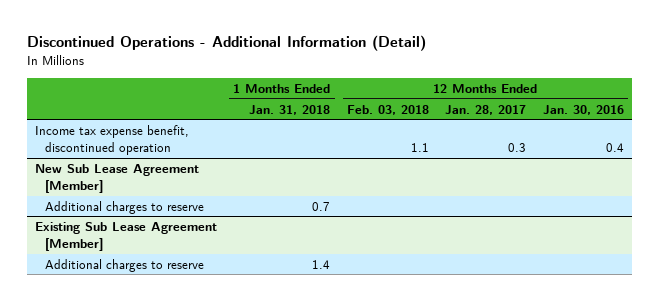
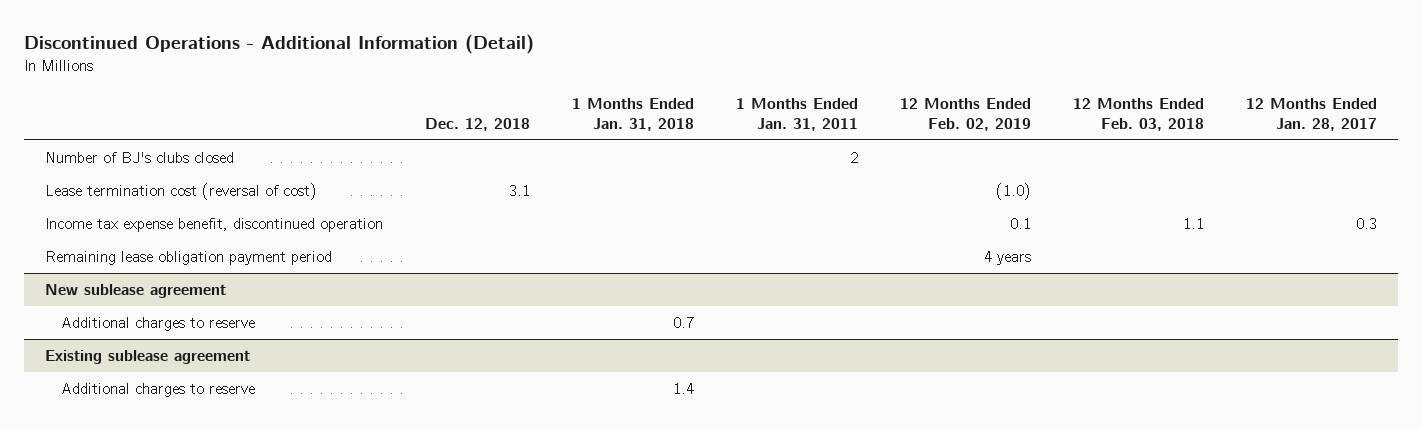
- | 1 Months Ended Jan. 31, 2018 | 12 Months Ended Feb. 03, 2018 | 12 Months Ended Jan. 28, 2017 | 12 Months Ended Jan. 30, 2016
+ | Dec. 12, 2018 | 1 Months Ended Jan. 31, 2018 | 1 Months Ended Jan. 31, 2011 | 12 Months Ended Feb. 02, 2019 | 12 Months Ended Feb. 03, 2018 | 12 Months Ended Jan. 28, 2017
+ Number of BJ's clubs closed | | | 2 | | |
+ Lease termination cost (reversal of cost) | 3.1 | | | (1.0) | |
- New Sub Lease Agreement [Member]
+ Remaining lease obligation payment period | | | | 4 years | |
+ New sublease agreement
- Existing Sub Lease Agreement [Member]
+ Existing sublease agreement

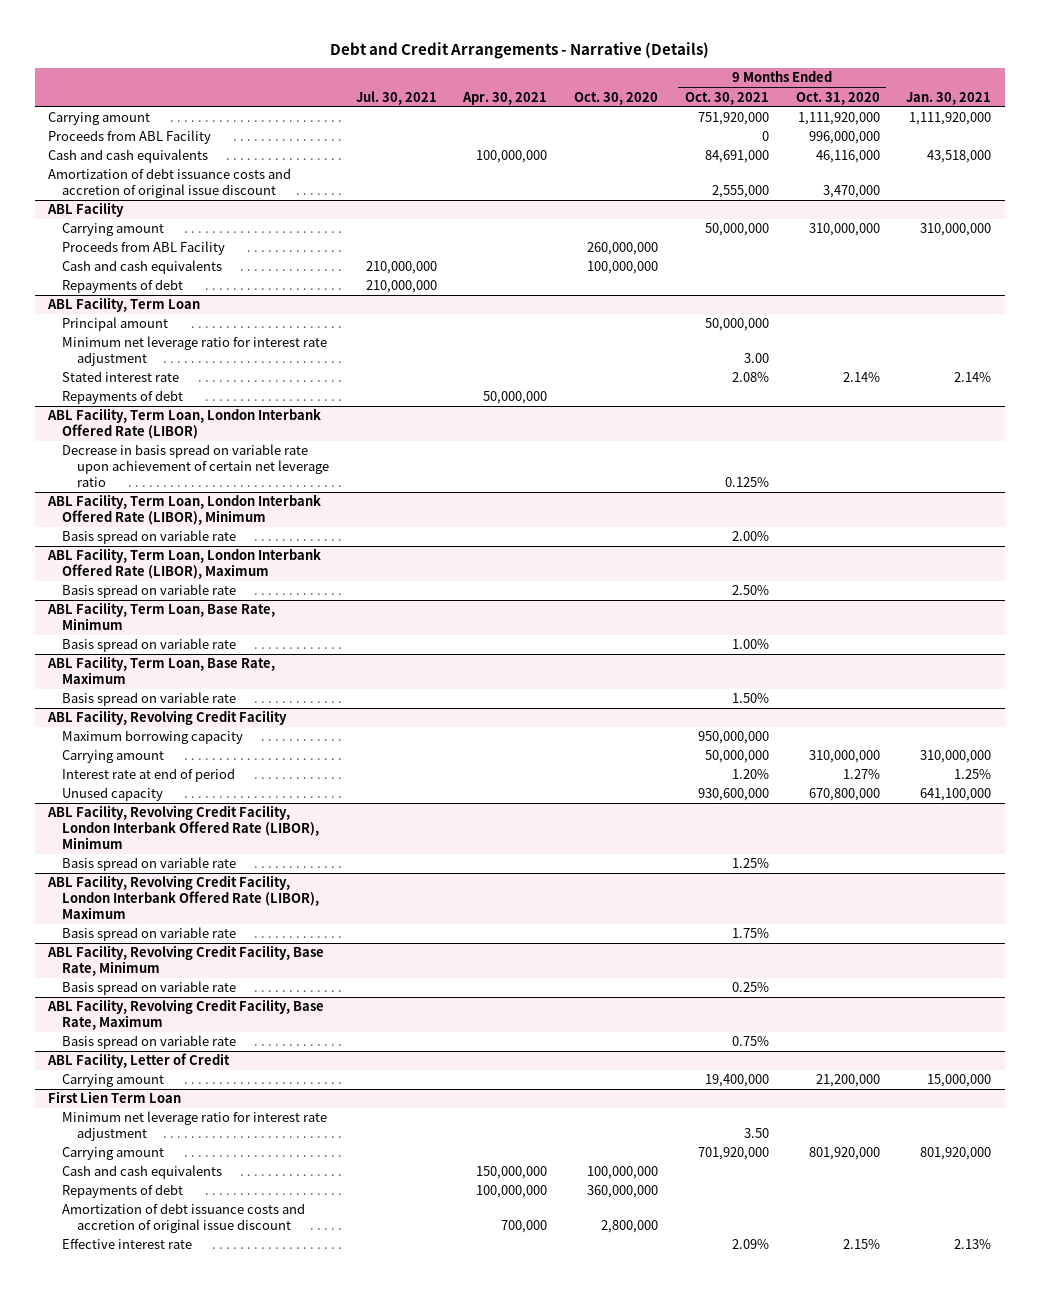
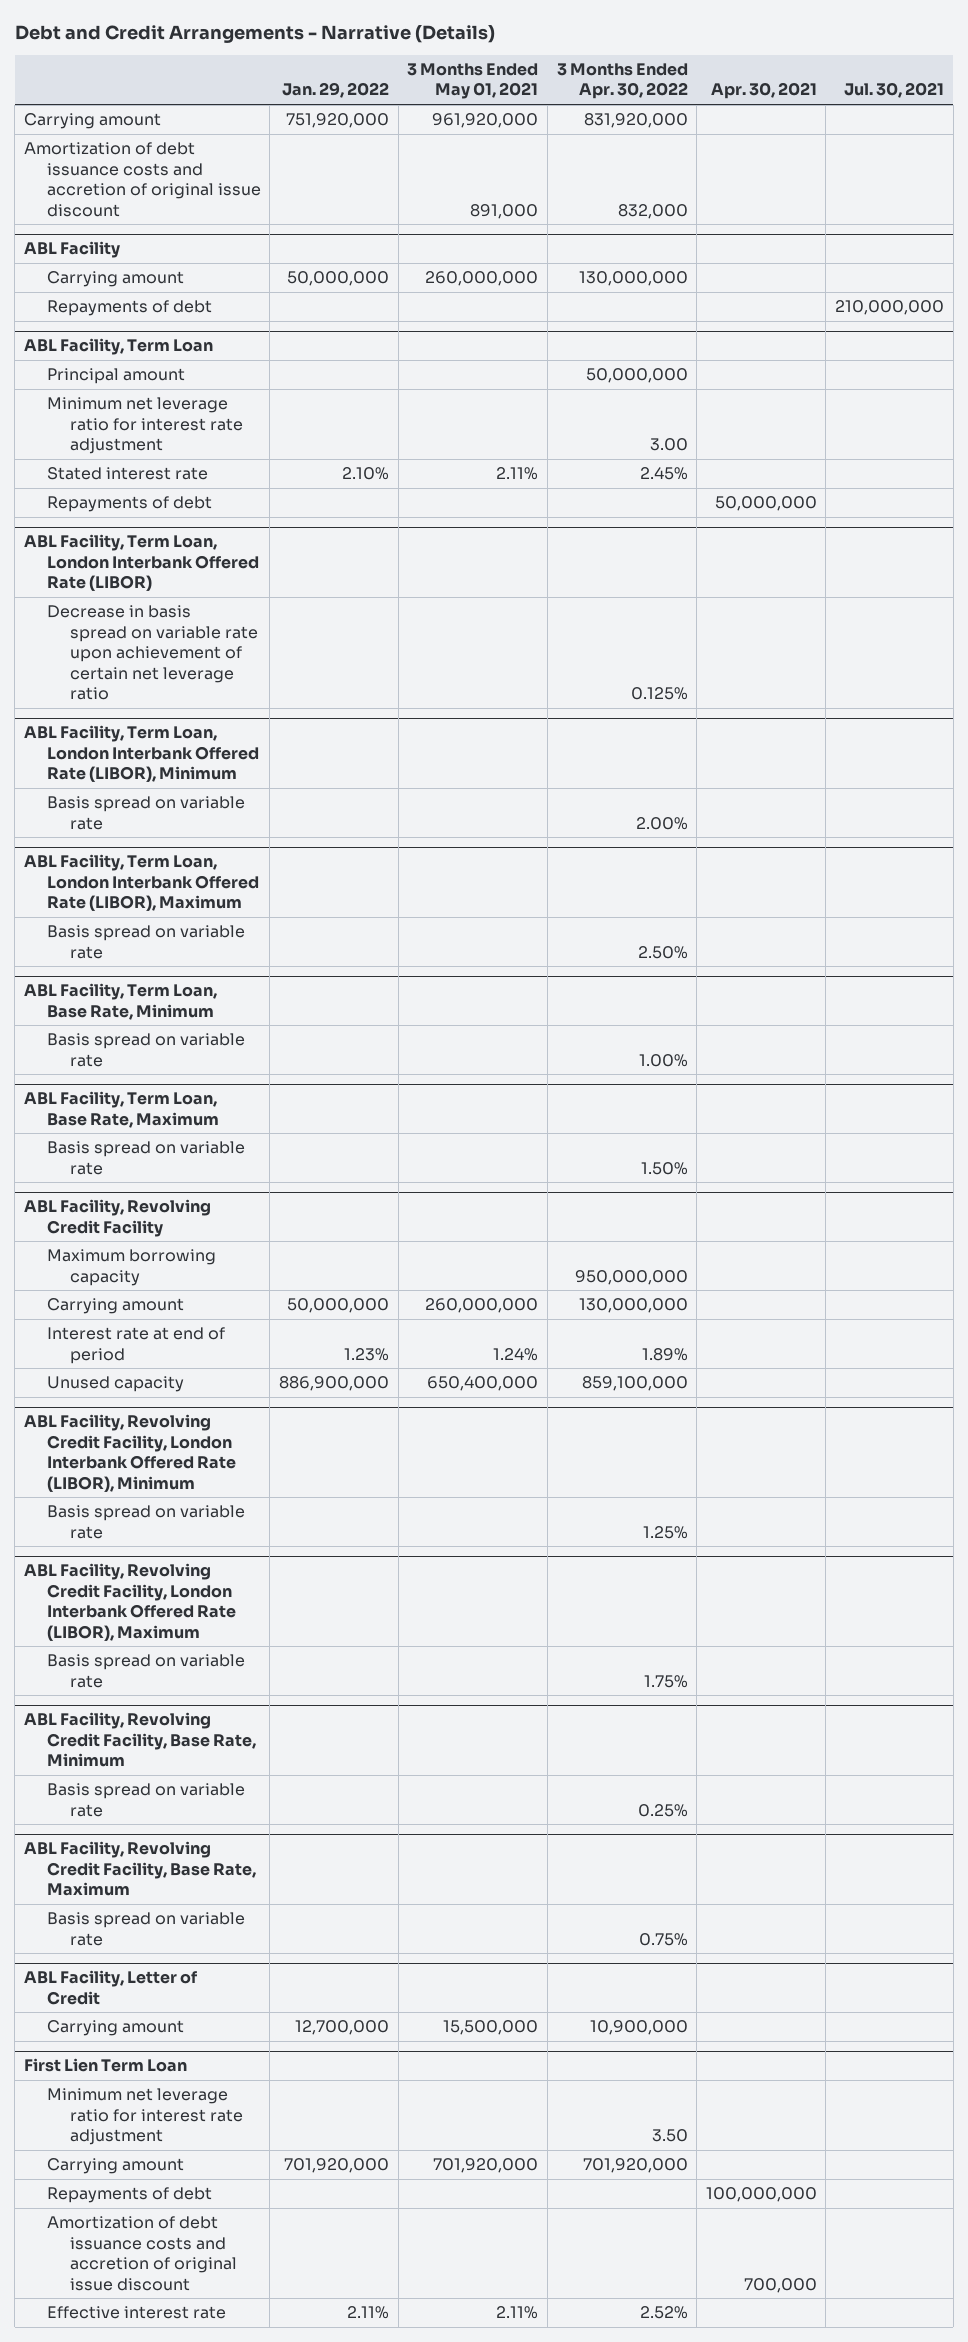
- | Jul. 30, 2021 | Apr. 30, 2021 | Oct. 30, 2020 | 9 Months Ended Oct. 30, 2021 | 9 Months Ended Oct. 31, 2020 | Jan. 30, 2021
+ | Jan. 29, 2022 | 3 Months Ended May 01, 2021 | 3 Months Ended Apr. 30, 2022 | Apr. 30, 2021 | Jul. 30, 2021
- Proceeds from ABL Facility | | | | 0 | 996,000,000 |
- Cash and cash equivalents | | 100,000,000 | | 84,691,000 | 46,116,000 | 43,518,000
@ ABL Facility
- Proceeds from ABL Facility | | | 260,000,000 | | |
- Cash and cash equivalents | 210,000,000 | | 100,000,000 | | |
@ First Lien Term Loan
- Cash and cash equivalents | | 150,000,000 | 100,000,000 | | |

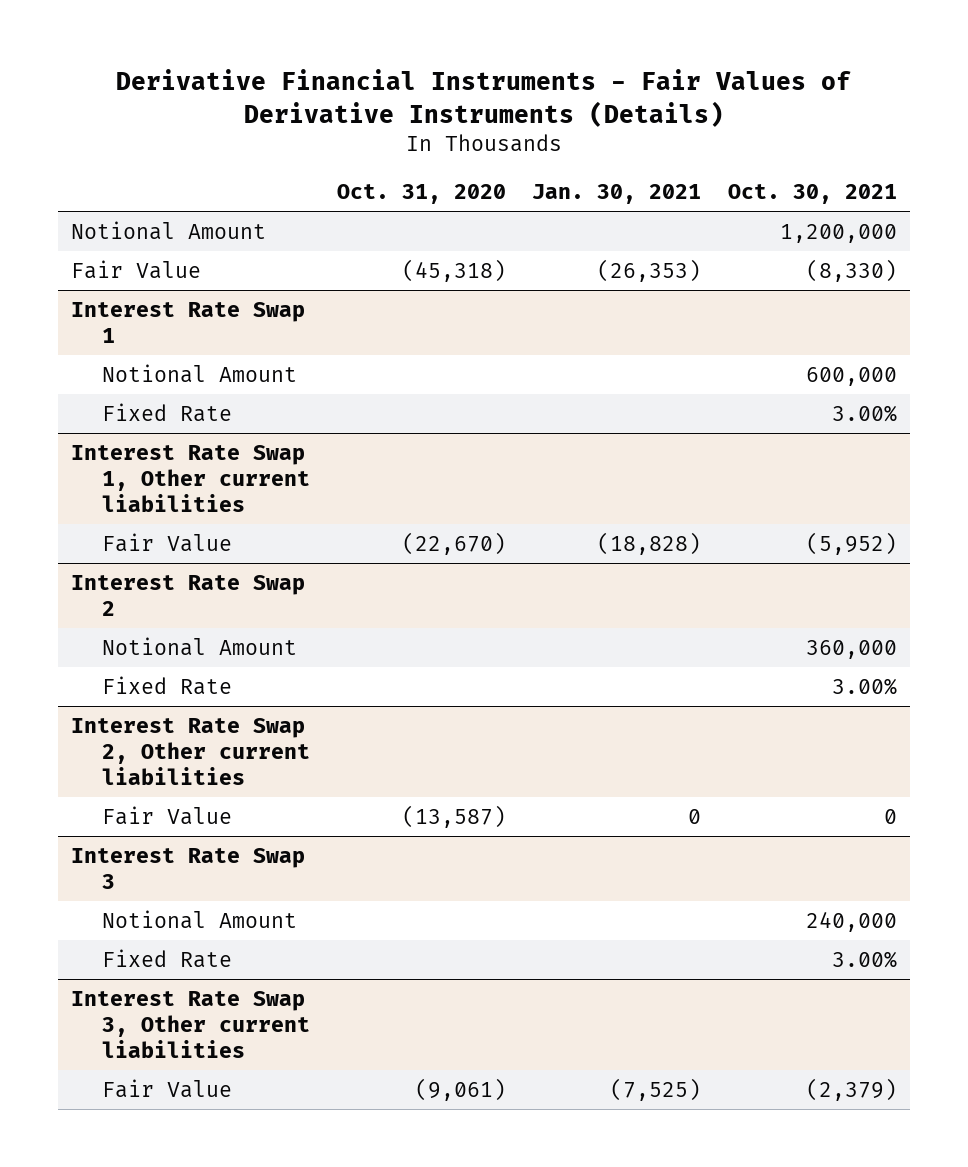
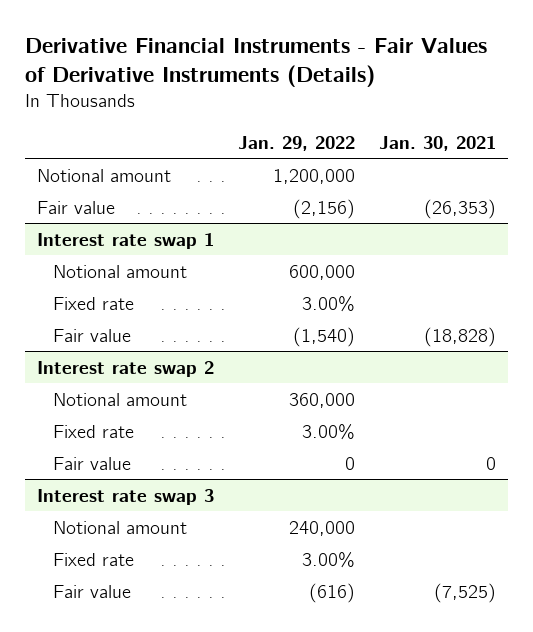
- | Oct. 31, 2020 | Jan. 30, 2021 | Oct. 30, 2021
+ | Jan. 29, 2022 | Jan. 30, 2021
- Notional Amount | | | 1,200,000
- Fair Value | (45,318) | (26,353) | (8,330)
- Interest Rate Swap 1
- Notional Amount | | | 600,000
- Fixed Rate | | | 3.00%
- Interest Rate Swap 1, Other current liabilities
- Fair Value | (22,670) | (18,828) | (5,952)
- Interest Rate Swap 2
- Notional Amount | | | 360,000
- Fixed Rate | | | 3.00%
- Interest Rate Swap 2, Other current liabilities
- Fair Value | (13,587) | 0 | 0
- Interest Rate Swap 3
- Notional Amount | | | 240,000
- Fixed Rate | | | 3.00%
- Interest Rate Swap 3, Other current liabilities
- Fair Value | (9,061) | (7,525) | (2,379)
+ Notional amount | 1,200,000 |
+ Fair value | (2,156) | (26,353)
+ Interest rate swap 1
+ Notional amount | 600,000 |
+ Fixed rate | 3.00% |
+ Fair value | (1,540) | (18,828)
+ Interest rate swap 2
+ Notional amount | 360,000 |
+ Fixed rate | 3.00% |
+ Fair value | 0 | 0
+ Interest rate swap 3
+ Notional amount | 240,000 |
+ Fixed rate | 3.00% |
+ Fair value | (616) | (7,525)

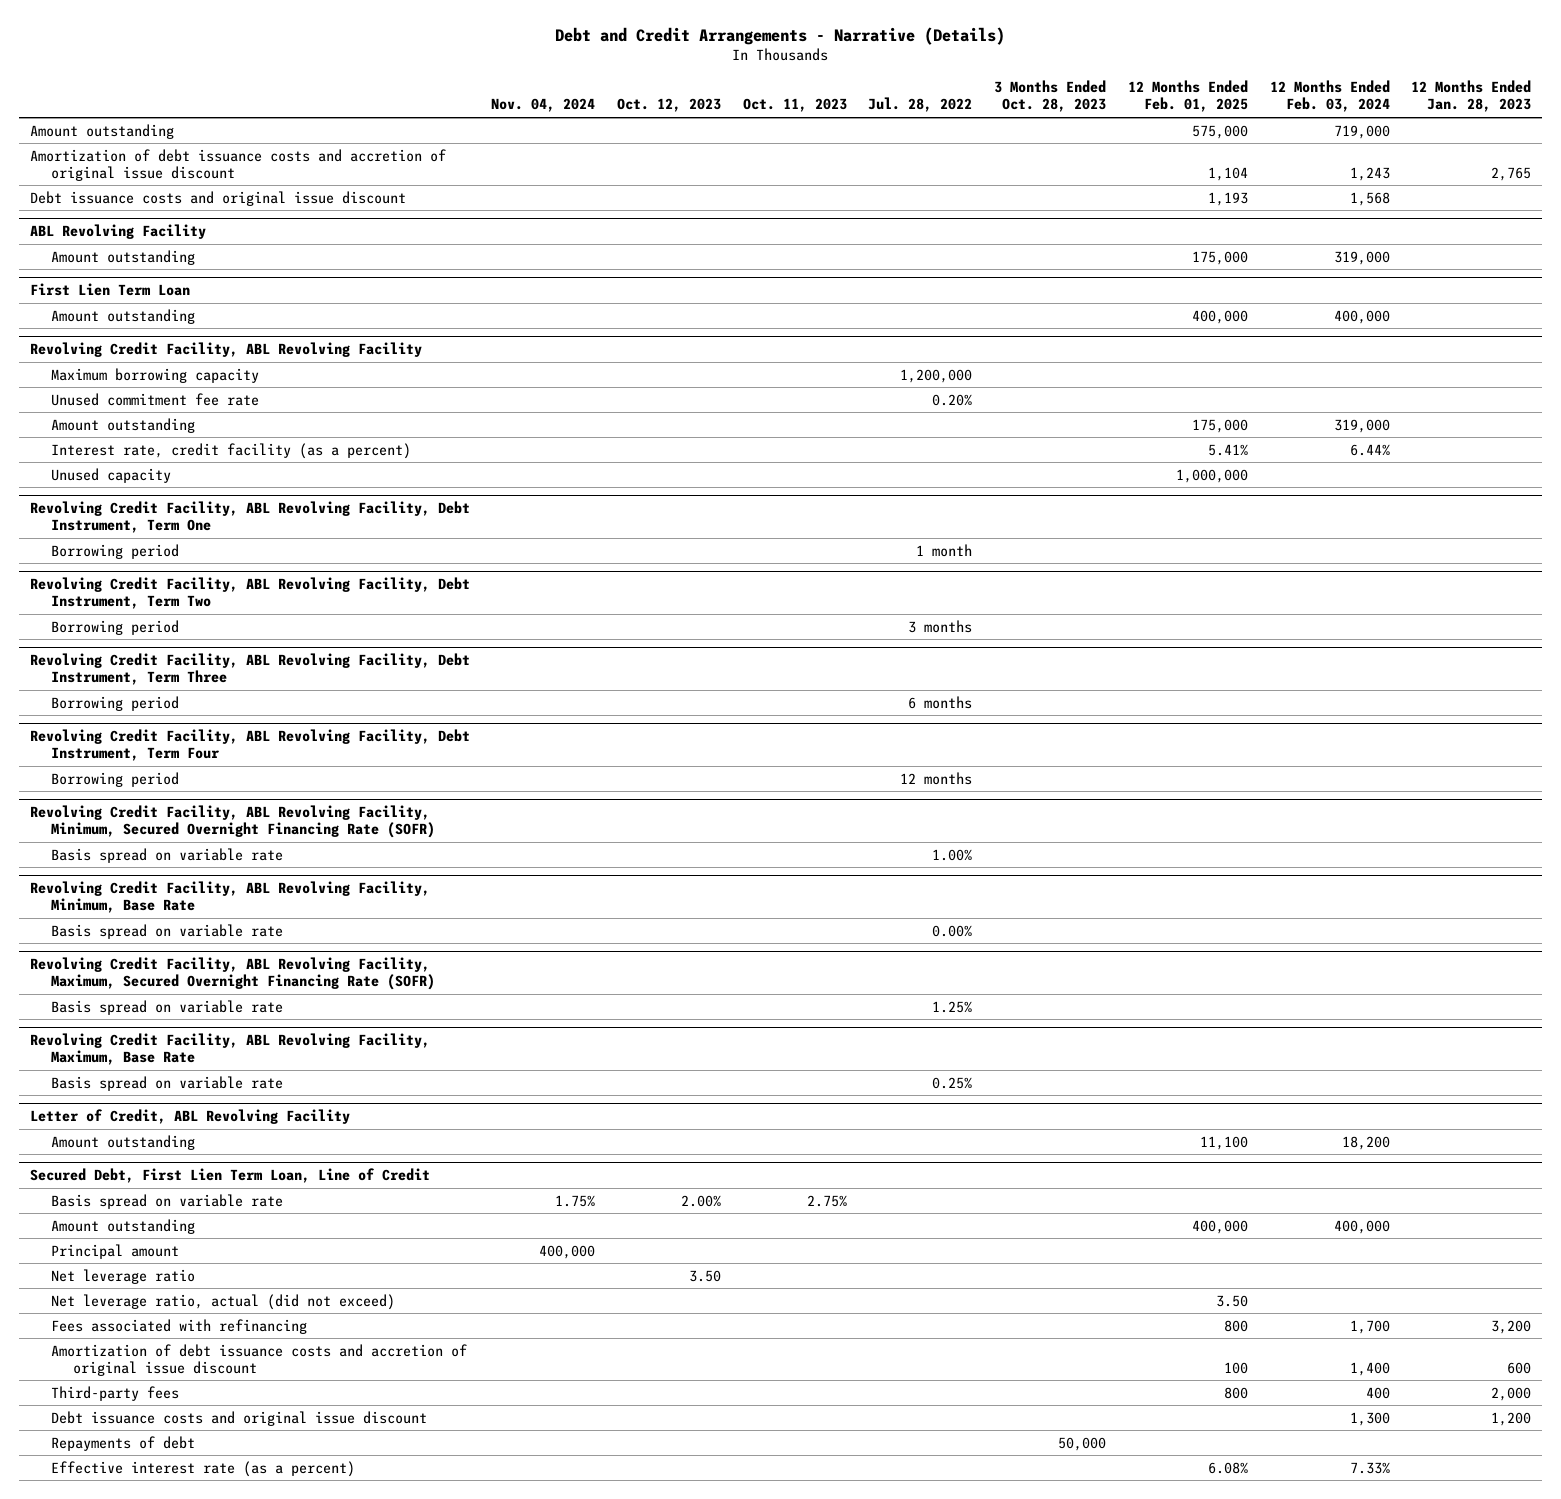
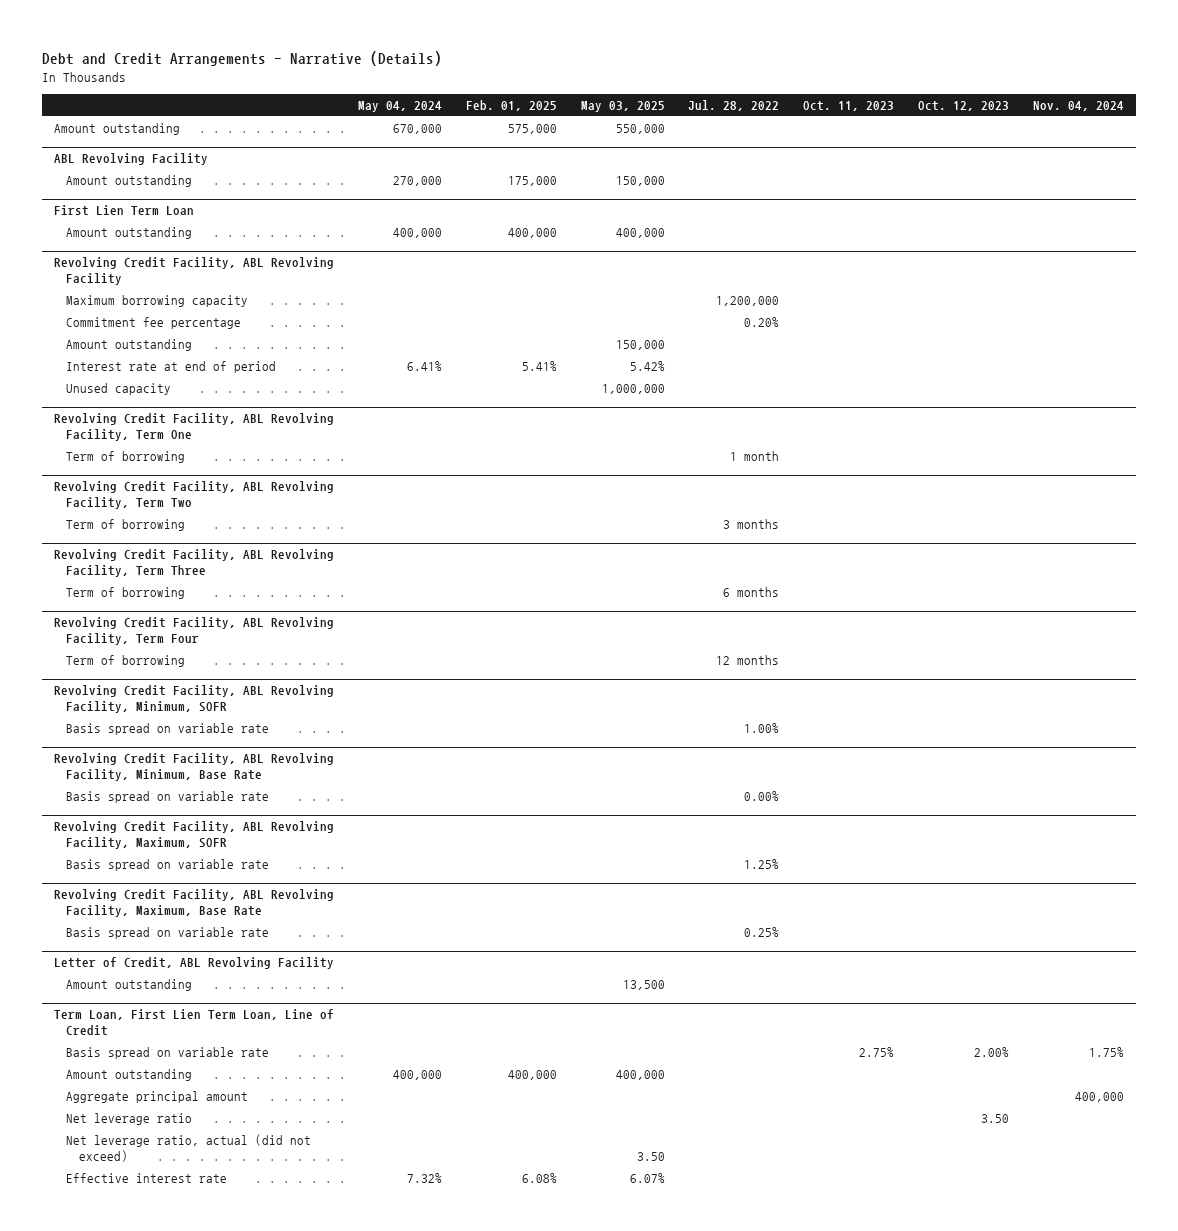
- | Nov. 04, 2024 | Oct. 12, 2023 | Oct. 11, 2023 | Jul. 28, 2022 | 3 Months Ended Oct. 28, 2023 | 12 Months Ended Feb. 01, 2025 | 12 Months Ended Feb. 03, 2024 | 12 Months Ended Jan. 28, 2023
+ | May 04, 2024 | Feb. 01, 2025 | May 03, 2025 | Jul. 28, 2022 | Oct. 11, 2023 | Oct. 12, 2023 | Nov. 04, 2024
- Amortization of debt issuance costs and accretion of original issue discount | | | | | | 1,104 | 1,243 | 2,765
- Debt issuance costs and original issue discount | | | | | | 1,193 | 1,568 |
@ Revolving Credit Facility, ABL Revolving Facility
- Unused commitment fee rate | | | | 0.20% | | | |
+ Commitment fee percentage | | | | 0.20% | | |
- Interest rate, credit facility (as a percent) | | | | | | 5.41% | 6.44% |
+ Interest rate at end of period | 6.41% | 5.41% | 5.42% | | | |
- Revolving Credit Facility, ABL Revolving Facility, Debt Instrument, Term One
- Borrowing period | | | | 1 month | | | |
- Revolving Credit Facility, ABL Revolving Facility, Debt Instrument, Term Two
- Borrowing period | | | | 3 months | | | |
- Revolving Credit Facility, ABL Revolving Facility, Debt Instrument, Term Three
- Borrowing period | | | | 6 months | | | |
- Revolving Credit Facility, ABL Revolving Facility, Debt Instrument, Term Four
- Borrowing period | | | | 12 months | | | |
- Revolving Credit Facility, ABL Revolving Facility, Minimum, Secured Overnight Financing Rate (SOFR)
+ Revolving Credit Facility, ABL Revolving Facility, Term One
+ Term of borrowing | | | | 1 month | | |
+ Revolving Credit Facility, ABL Revolving Facility, Term Two
+ Term of borrowing | | | | 3 months | | |
+ Revolving Credit Facility, ABL Revolving Facility, Term Three
+ Term of borrowing | | | | 6 months | | |
+ Revolving Credit Facility, ABL Revolving Facility, Term Four
+ Term of borrowing | | | | 12 months | | |
+ Revolving Credit Facility, ABL Revolving Facility, Minimum, SOFR
- Revolving Credit Facility, ABL Revolving Facility, Maximum, Secured Overnight Financing Rate (SOFR)
+ Revolving Credit Facility, ABL Revolving Facility, Maximum, SOFR
- Secured Debt, First Lien Term Loan, Line of Credit
+ Term Loan, First Lien Term Loan, Line of Credit
- Principal amount | 400,000 | | | | | | |
+ Aggregate principal amount | | | | | | | 400,000
- Fees associated with refinancing | | | | | | 800 | 1,700 | 3,200
- Amortization of debt issuance costs and accretion of original issue discount | | | | | | 100 | 1,400 | 600
- Third-party fees | | | | | | 800 | 400 | 2,000
- Debt issuance costs and original issue discount | | | | | | | 1,300 | 1,200
- Repayments of debt | | | | | 50,000 | | |
- Effective interest rate (as a percent) | | | | | | 6.08% | 7.33% |
+ Effective interest rate | 7.32% | 6.08% | 6.07% | | | |

